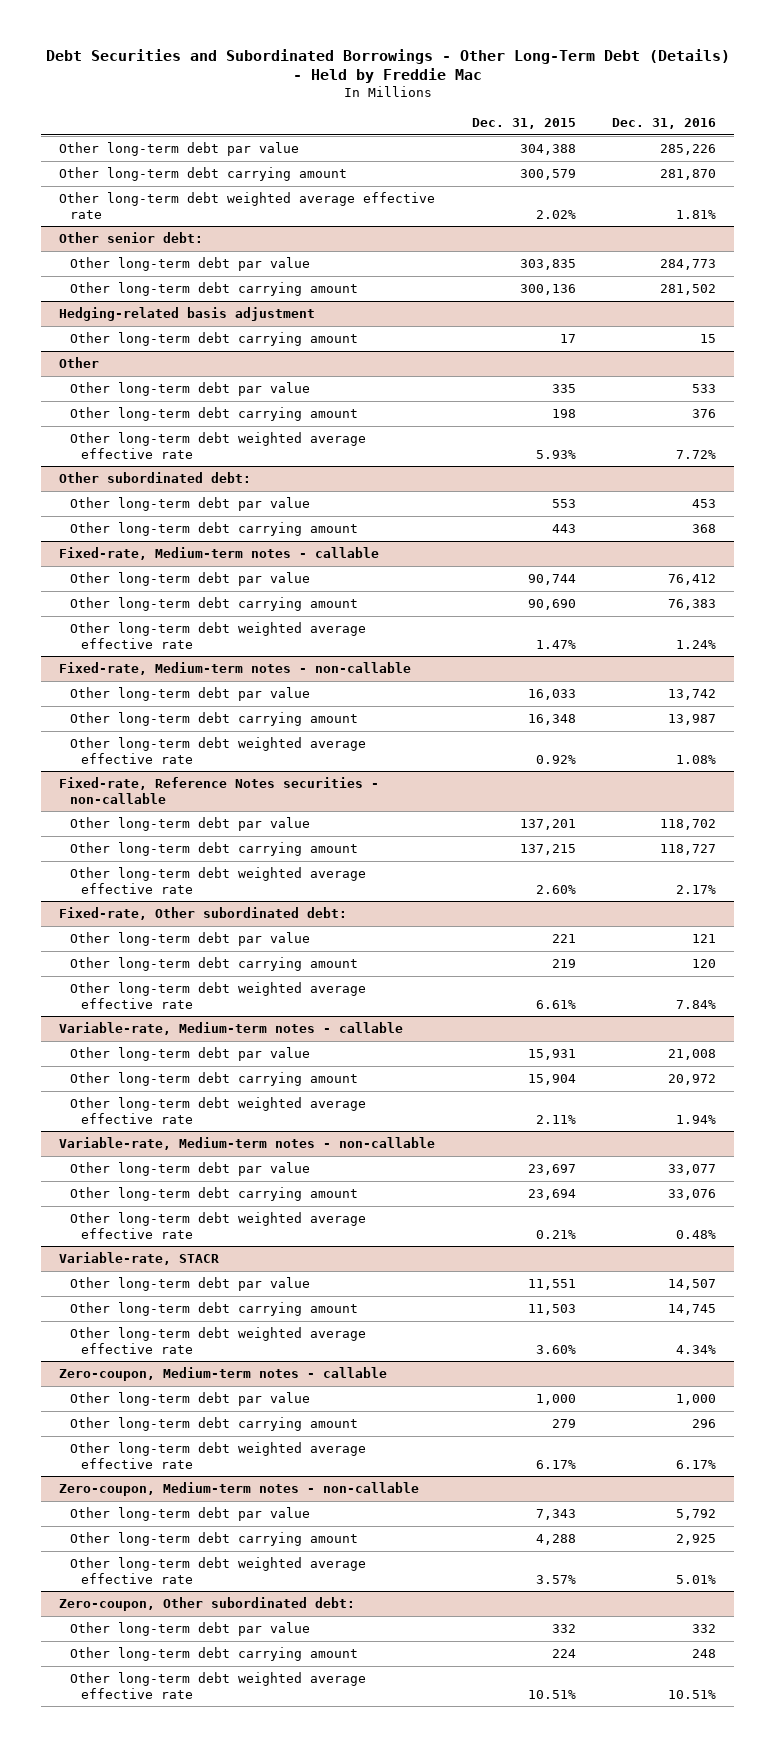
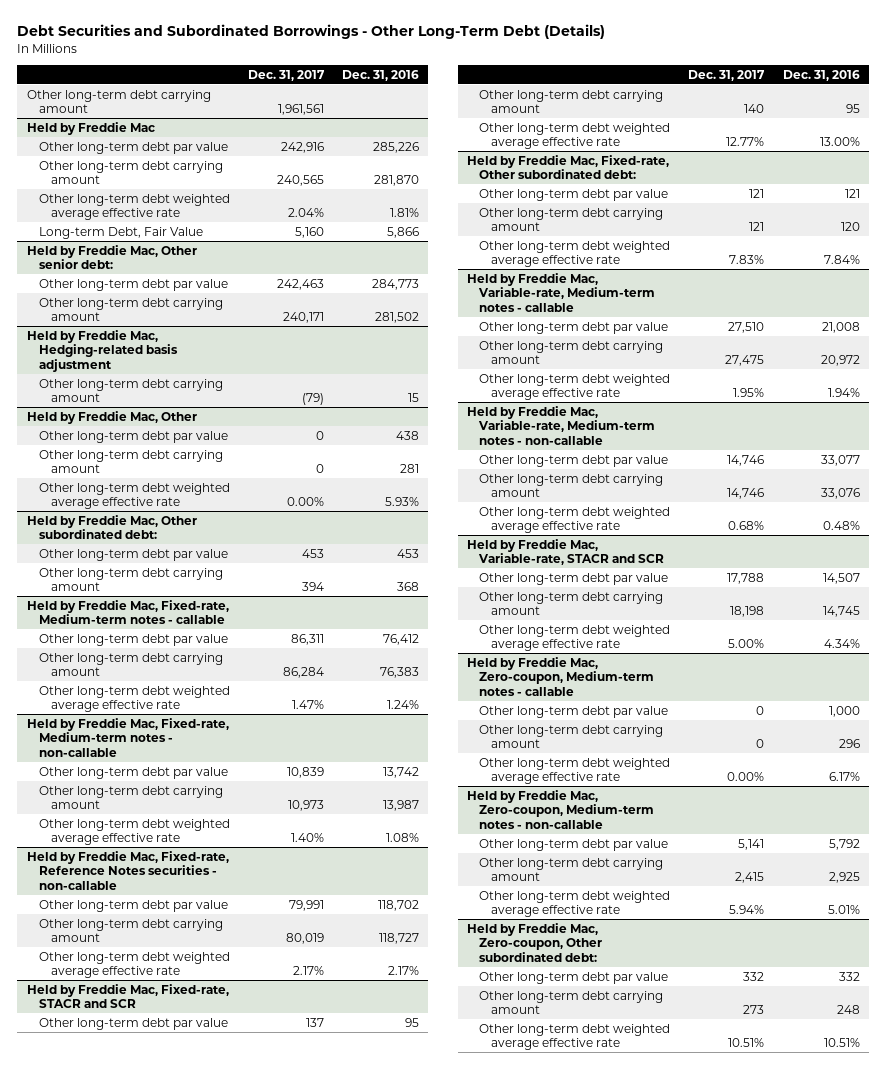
- Debt Securities and Subordinated Borrowings - Other Long-Term Debt (Details) - Held by Freddie Mac
+ Debt Securities and Subordinated Borrowings - Other Long-Term Debt (Details)
- | Dec. 31, 2015 | Dec. 31, 2016
+ | Dec. 31, 2017 | Dec. 31, 2016
+ Other long-term debt carrying amount | 1,961,561 |
+ Held by Freddie Mac
- Other senior debt:
+ Long-term Debt, Fair Value | 5,160 | 5,866
+ Held by Freddie Mac, Other senior debt:
- Hedging-related basis adjustment
+ Held by Freddie Mac, Hedging-related basis adjustment
- Other
- Other long-term debt par value | 335 | 533
- Other long-term debt carrying amount | 198 | 376
- Other long-term debt weighted average effective rate | 5.93% | 7.72%
- Other subordinated debt:
+ Held by Freddie Mac, Other
+ Other long-term debt par value | 0 | 438
+ Other long-term debt carrying amount | 0 | 281
+ Other long-term debt weighted average effective rate | 0.00% | 5.93%
+ Held by Freddie Mac, Other subordinated debt:
- Fixed-rate, Medium-term notes - callable
+ Held by Freddie Mac, Fixed-rate, Medium-term notes - callable
- Fixed-rate, Medium-term notes - non-callable
+ Held by Freddie Mac, Fixed-rate, Medium-term notes - non-callable
- Fixed-rate, Reference Notes securities - non-callable
+ Held by Freddie Mac, Fixed-rate, Reference Notes securities - non-callable
- Fixed-rate, Other subordinated debt:
+ Held by Freddie Mac, Fixed-rate, STACR and SCR
+ Other long-term debt par value | 137 | 95
+ Other long-term debt carrying amount | 140 | 95
+ Other long-term debt weighted average effective rate | 12.77% | 13.00%
+ Held by Freddie Mac, Fixed-rate, Other subordinated debt:
- Variable-rate, Medium-term notes - callable
+ Held by Freddie Mac, Variable-rate, Medium-term notes - callable
- Variable-rate, Medium-term notes - non-callable
+ Held by Freddie Mac, Variable-rate, Medium-term notes - non-callable
- Variable-rate, STACR
+ Held by Freddie Mac, Variable-rate, STACR and SCR
- Zero-coupon, Medium-term notes - callable
+ Held by Freddie Mac, Zero-coupon, Medium-term notes - callable
- Zero-coupon, Medium-term notes - non-callable
+ Held by Freddie Mac, Zero-coupon, Medium-term notes - non-callable
- Zero-coupon, Other subordinated debt:
+ Held by Freddie Mac, Zero-coupon, Other subordinated debt:

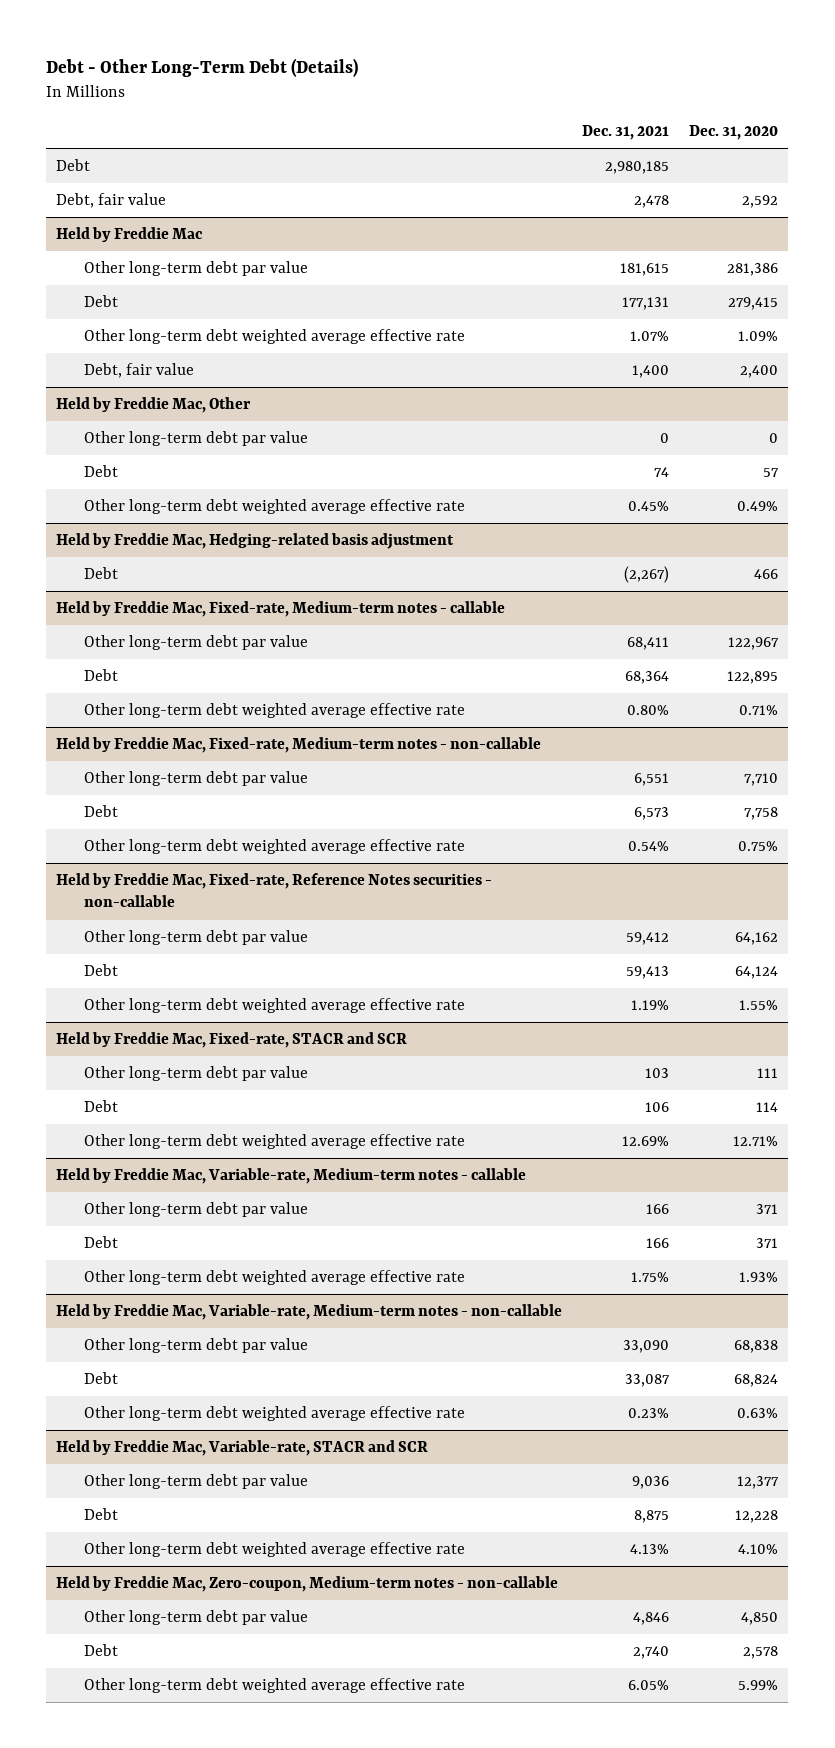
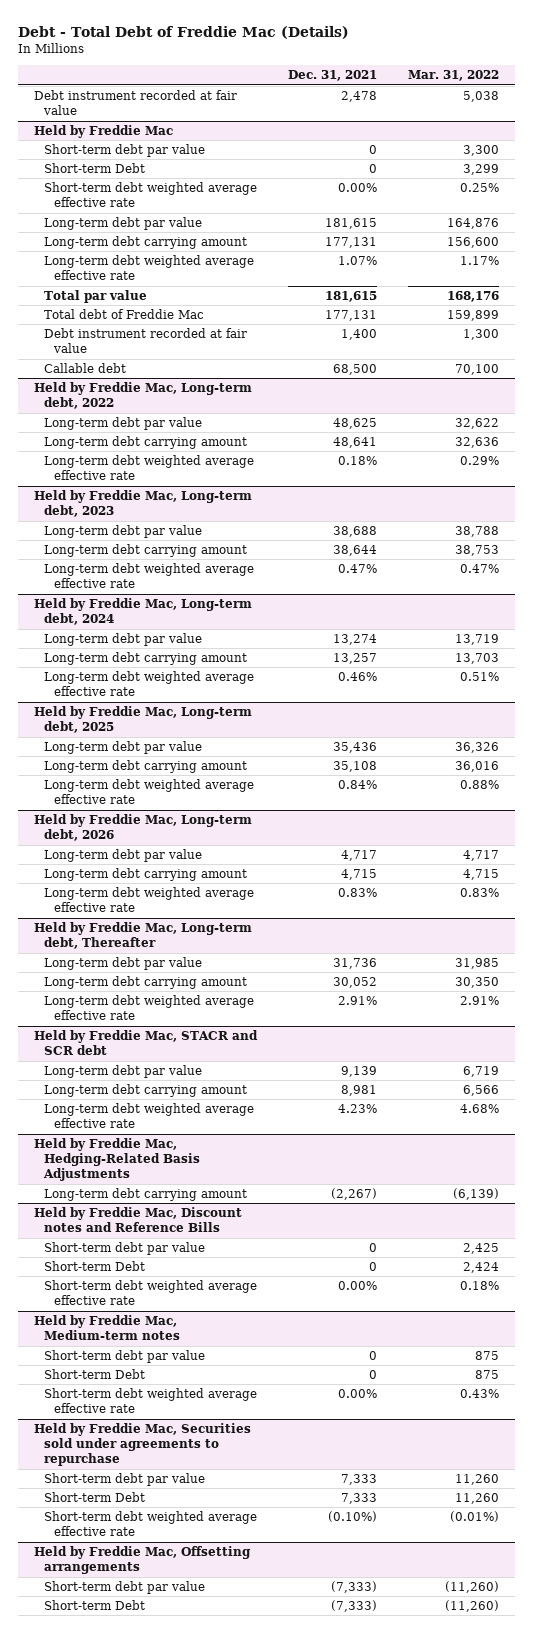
- Debt - Other Long-Term Debt (Details)
+ Debt - Total Debt of Freddie Mac (Details)
- | Dec. 31, 2021 | Dec. 31, 2020
+ | Dec. 31, 2021 | Mar. 31, 2022
- Debt | 2,980,185 |
- Debt, fair value | 2,478 | 2,592
+ Debt instrument recorded at fair value | 2,478 | 5,038
@ Held by Freddie Mac
- Other long-term debt par value | 181,615 | 281,386
- Debt | 177,131 | 279,415
- Other long-term debt weighted average effective rate | 1.07% | 1.09%
- Debt, fair value | 1,400 | 2,400
- Held by Freddie Mac, Other
- Other long-term debt par value | 0 | 0
- Debt | 74 | 57
- Other long-term debt weighted average effective rate | 0.45% | 0.49%
- Held by Freddie Mac, Hedging-related basis adjustment
- Debt | (2,267) | 466
- Held by Freddie Mac, Fixed-rate, Medium-term notes - callable
- Other long-term debt par value | 68,411 | 122,967
- Debt | 68,364 | 122,895
- Other long-term debt weighted average effective rate | 0.80% | 0.71%
- Held by Freddie Mac, Fixed-rate, Medium-term notes - non-callable
- Other long-term debt par value | 6,551 | 7,710
- Debt | 6,573 | 7,758
- Other long-term debt weighted average effective rate | 0.54% | 0.75%
- Held by Freddie Mac, Fixed-rate, Reference Notes securities - non-callable
- Other long-term debt par value | 59,412 | 64,162
- Debt | 59,413 | 64,124
- Other long-term debt weighted average effective rate | 1.19% | 1.55%
- Held by Freddie Mac, Fixed-rate, STACR and SCR
- Other long-term debt par value | 103 | 111
- Debt | 106 | 114
- Other long-term debt weighted average effective rate | 12.69% | 12.71%
- Held by Freddie Mac, Variable-rate, Medium-term notes - callable
- Other long-term debt par value | 166 | 371
- Debt | 166 | 371
- Other long-term debt weighted average effective rate | 1.75% | 1.93%
- Held by Freddie Mac, Variable-rate, Medium-term notes - non-callable
- Other long-term debt par value | 33,090 | 68,838
- Debt | 33,087 | 68,824
- Other long-term debt weighted average effective rate | 0.23% | 0.63%
- Held by Freddie Mac, Variable-rate, STACR and SCR
- Other long-term debt par value | 9,036 | 12,377
- Debt | 8,875 | 12,228
- Other long-term debt weighted average effective rate | 4.13% | 4.10%
- Held by Freddie Mac, Zero-coupon, Medium-term notes - non-callable
- Other long-term debt par value | 4,846 | 4,850
- Debt | 2,740 | 2,578
- Other long-term debt weighted average effective rate | 6.05% | 5.99%
@ Held by Freddie Mac
+ Short-term debt par value | 0 | 3,300
+ Short-term Debt | 0 | 3,299
+ Short-term debt weighted average effective rate | 0.00% | 0.25%
+ Long-term debt par value | 181,615 | 164,876
+ Long-term debt carrying amount | 177,131 | 156,600
+ Long-term debt weighted average effective rate | 1.07% | 1.17%
+ Total par value | 181,615 | 168,176
+ Total debt of Freddie Mac | 177,131 | 159,899
+ Debt instrument recorded at fair value | 1,400 | 1,300
+ Callable debt | 68,500 | 70,100
+ Held by Freddie Mac, Long-term debt, 2022
+ Long-term debt par value | 48,625 | 32,622
+ Long-term debt carrying amount | 48,641 | 32,636
+ Long-term debt weighted average effective rate | 0.18% | 0.29%
+ Held by Freddie Mac, Long-term debt, 2023
+ Long-term debt par value | 38,688 | 38,788
+ Long-term debt carrying amount | 38,644 | 38,753
+ Long-term debt weighted average effective rate | 0.47% | 0.47%
+ Held by Freddie Mac, Long-term debt, 2024
+ Long-term debt par value | 13,274 | 13,719
+ Long-term debt carrying amount | 13,257 | 13,703
+ Long-term debt weighted average effective rate | 0.46% | 0.51%
+ Held by Freddie Mac, Long-term debt, 2025
+ Long-term debt par value | 35,436 | 36,326
+ Long-term debt carrying amount | 35,108 | 36,016
+ Long-term debt weighted average effective rate | 0.84% | 0.88%
+ Held by Freddie Mac, Long-term debt, 2026
+ Long-term debt par value | 4,717 | 4,717
+ Long-term debt carrying amount | 4,715 | 4,715
+ Long-term debt weighted average effective rate | 0.83% | 0.83%
+ Held by Freddie Mac, Long-term debt, Thereafter
+ Long-term debt par value | 31,736 | 31,985
+ Long-term debt carrying amount | 30,052 | 30,350
+ Long-term debt weighted average effective rate | 2.91% | 2.91%
+ Held by Freddie Mac, STACR and SCR debt
+ Long-term debt par value | 9,139 | 6,719
+ Long-term debt carrying amount | 8,981 | 6,566
+ Long-term debt weighted average effective rate | 4.23% | 4.68%
+ Held by Freddie Mac, Hedging-Related Basis Adjustments
+ Long-term debt carrying amount | (2,267) | (6,139)
+ Held by Freddie Mac, Discount notes and Reference Bills
+ Short-term debt par value | 0 | 2,425
+ Short-term Debt | 0 | 2,424
+ Short-term debt weighted average effective rate | 0.00% | 0.18%
+ Held by Freddie Mac, Medium-term notes
+ Short-term debt par value | 0 | 875
+ Short-term Debt | 0 | 875
+ Short-term debt weighted average effective rate | 0.00% | 0.43%
+ Held by Freddie Mac, Securities sold under agreements to repurchase
+ Short-term debt par value | 7,333 | 11,260
+ Short-term Debt | 7,333 | 11,260
+ Short-term debt weighted average effective rate | (0.10%) | (0.01%)
+ Held by Freddie Mac, Offsetting arrangements
+ Short-term debt par value | (7,333) | (11,260)
+ Short-term Debt | (7,333) | (11,260)

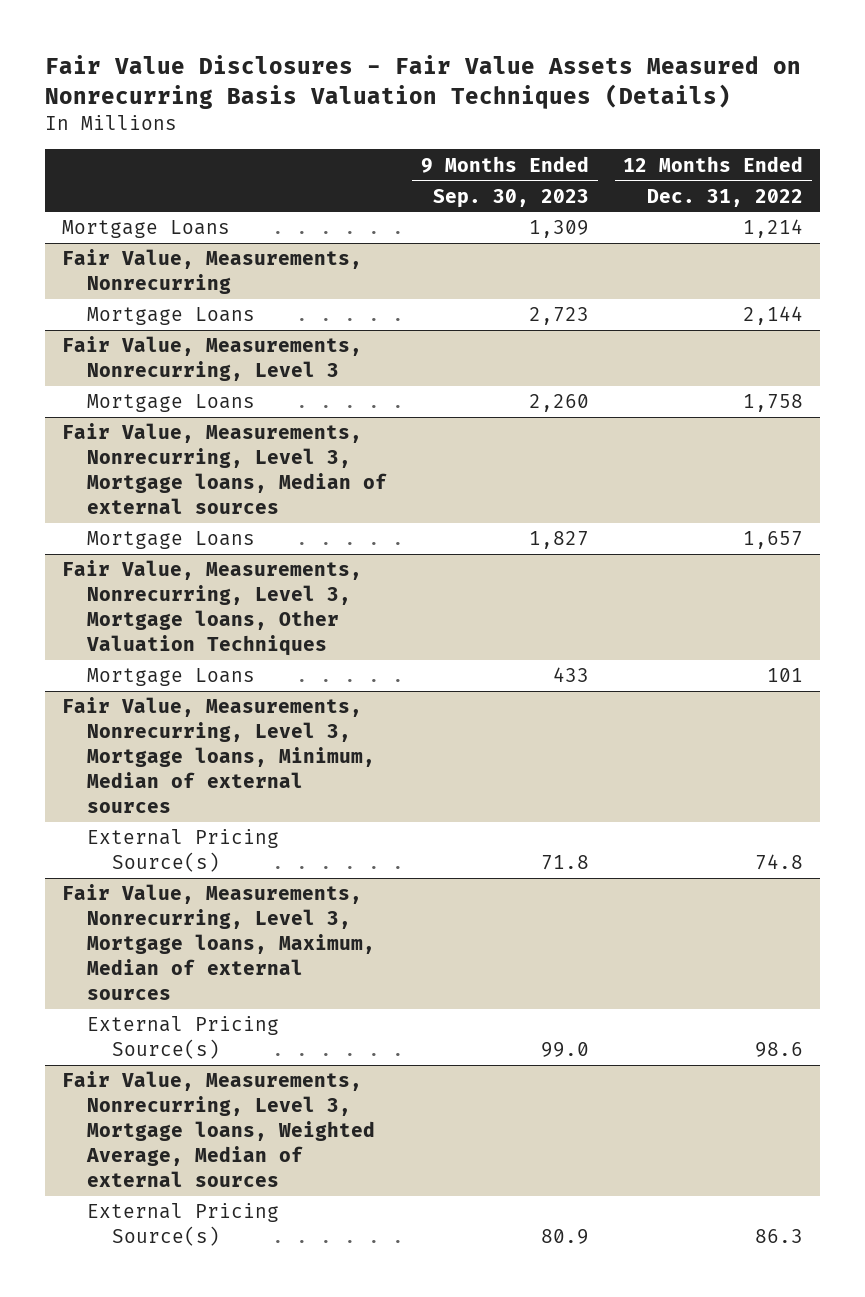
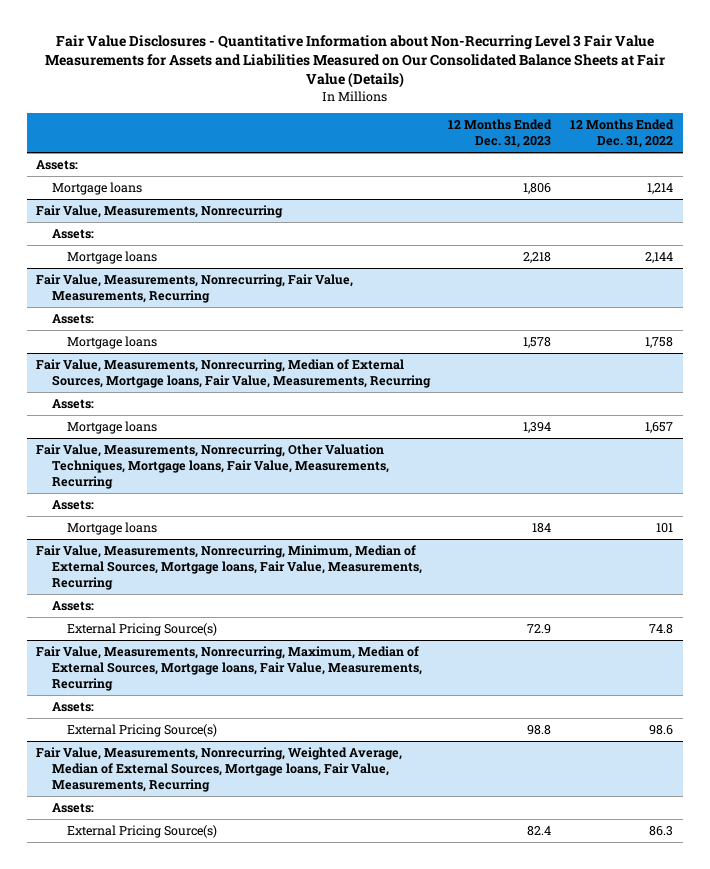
- Fair Value Disclosures - Fair Value Assets Measured on Nonrecurring Basis Valuation Techniques (Details)
+ Fair Value Disclosures - Quantitative Information about Non-Recurring Level 3 Fair Value Measurements for Assets and Liabilities Measured on Our Consolidated Balance Sheets at Fair Value (Details)
- | 9 Months Ended Sep. 30, 2023 | 12 Months Ended Dec. 31, 2022
+ | 12 Months Ended Dec. 31, 2023 | 12 Months Ended Dec. 31, 2022
- Mortgage Loans | 1,309 | 1,214
+ Assets:
+ Mortgage loans | 1,806 | 1,214
@ Fair Value, Measurements, Nonrecurring
- Mortgage Loans | 2,723 | 2,144
- Fair Value, Measurements, Nonrecurring, Level 3
- Mortgage Loans | 2,260 | 1,758
- Fair Value, Measurements, Nonrecurring, Level 3, Mortgage loans, Median of external sources
- Mortgage Loans | 1,827 | 1,657
- Fair Value, Measurements, Nonrecurring, Level 3, Mortgage loans, Other Valuation Techniques
- Mortgage Loans | 433 | 101
- Fair Value, Measurements, Nonrecurring, Level 3, Mortgage loans, Minimum, Median of external sources
@ Fair Value, Measurements, Nonrecurring
+ Assets:
+ Mortgage loans | 2,218 | 2,144
+ Fair Value, Measurements, Nonrecurring, Fair Value, Measurements, Recurring
+ Assets:
+ Mortgage loans | 1,578 | 1,758
+ Fair Value, Measurements, Nonrecurring, Median of External Sources, Mortgage loans, Fair Value, Measurements, Recurring
+ Assets:
+ Mortgage loans | 1,394 | 1,657
+ Fair Value, Measurements, Nonrecurring, Other Valuation Techniques, Mortgage loans, Fair Value, Measurements, Recurring
+ Assets:
+ Mortgage loans | 184 | 101
+ Fair Value, Measurements, Nonrecurring, Minimum, Median of External Sources, Mortgage loans, Fair Value, Measurements, Recurring
+ Assets:
- Fair Value, Measurements, Nonrecurring, Level 3, Mortgage loans, Maximum, Median of external sources
+ Fair Value, Measurements, Nonrecurring, Maximum, Median of External Sources, Mortgage loans, Fair Value, Measurements, Recurring
+ Assets:
- Fair Value, Measurements, Nonrecurring, Level 3, Mortgage loans, Weighted Average, Median of external sources
+ Fair Value, Measurements, Nonrecurring, Weighted Average, Median of External Sources, Mortgage loans, Fair Value, Measurements, Recurring
+ Assets:

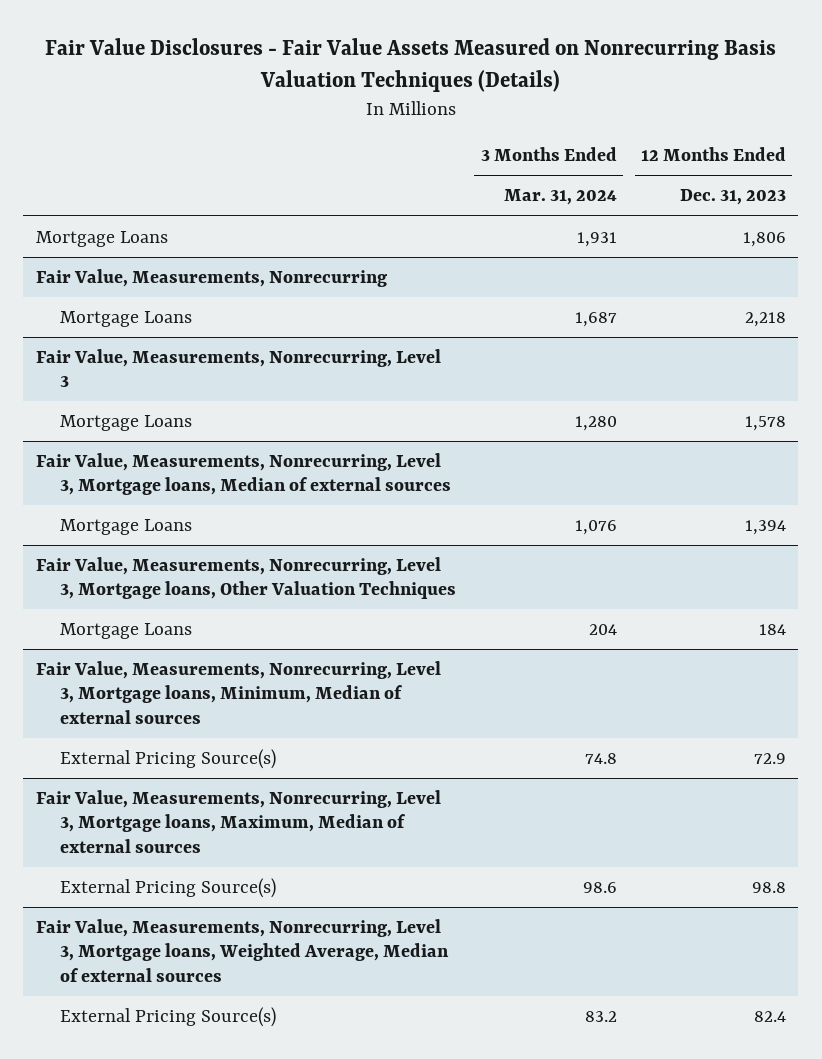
- Fair Value Disclosures - Quantitative Information about Non-Recurring Level 3 Fair Value Measurements for Assets and Liabilities Measured on Our Consolidated Balance Sheets at Fair Value (Details)
+ Fair Value Disclosures - Fair Value Assets Measured on Nonrecurring Basis Valuation Techniques (Details)
- | 12 Months Ended Dec. 31, 2023 | 12 Months Ended Dec. 31, 2022
+ | 3 Months Ended Mar. 31, 2024 | 12 Months Ended Dec. 31, 2023
- Assets:
- Mortgage loans | 1,806 | 1,214
+ Mortgage Loans | 1,931 | 1,806
@ Fair Value, Measurements, Nonrecurring
- Assets:
- Mortgage loans | 2,218 | 2,144
- Fair Value, Measurements, Nonrecurring, Fair Value, Measurements, Recurring
- Assets:
- Mortgage loans | 1,578 | 1,758
- Fair Value, Measurements, Nonrecurring, Median of External Sources, Mortgage loans, Fair Value, Measurements, Recurring
- Assets:
- Mortgage loans | 1,394 | 1,657
- Fair Value, Measurements, Nonrecurring, Other Valuation Techniques, Mortgage loans, Fair Value, Measurements, Recurring
- Assets:
- Mortgage loans | 184 | 101
- Fair Value, Measurements, Nonrecurring, Minimum, Median of External Sources, Mortgage loans, Fair Value, Measurements, Recurring
- Assets:
@ Fair Value, Measurements, Nonrecurring
+ Mortgage Loans | 1,687 | 2,218
+ Fair Value, Measurements, Nonrecurring, Level 3
+ Mortgage Loans | 1,280 | 1,578
+ Fair Value, Measurements, Nonrecurring, Level 3, Mortgage loans, Median of external sources
+ Mortgage Loans | 1,076 | 1,394
+ Fair Value, Measurements, Nonrecurring, Level 3, Mortgage loans, Other Valuation Techniques
+ Mortgage Loans | 204 | 184
+ Fair Value, Measurements, Nonrecurring, Level 3, Mortgage loans, Minimum, Median of external sources
- Fair Value, Measurements, Nonrecurring, Maximum, Median of External Sources, Mortgage loans, Fair Value, Measurements, Recurring
- Assets:
+ Fair Value, Measurements, Nonrecurring, Level 3, Mortgage loans, Maximum, Median of external sources
- Fair Value, Measurements, Nonrecurring, Weighted Average, Median of External Sources, Mortgage loans, Fair Value, Measurements, Recurring
- Assets:
+ Fair Value, Measurements, Nonrecurring, Level 3, Mortgage loans, Weighted Average, Median of external sources

